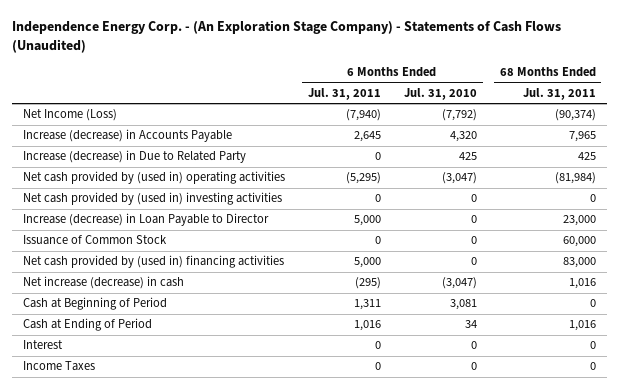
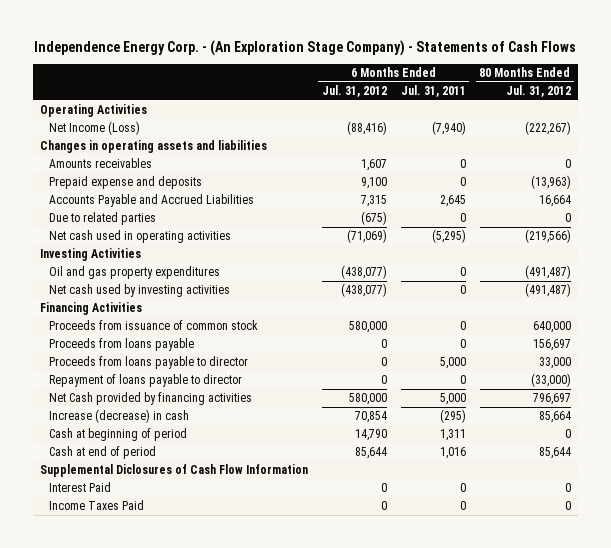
- Independence Energy Corp. - (An Exploration Stage Company) - Statements of Cash Flows (Unaudited)
+ Independence Energy Corp. - (An Exploration Stage Company) - Statements of Cash Flows
- | 6 Months Ended Jul. 31, 2011 | 6 Months Ended Jul. 31, 2010 | 68 Months Ended Jul. 31, 2011
+ | 6 Months Ended Jul. 31, 2012 | 6 Months Ended Jul. 31, 2011 | 80 Months Ended Jul. 31, 2012
+ Operating Activities
- Increase (decrease) in Accounts Payable | 2,645 | 4,320 | 7,965
- Increase (decrease) in Due to Related Party | 0 | 425 | 425
- Net cash provided by (used in) operating activities | (5,295) | (3,047) | (81,984)
- Net cash provided by (used in) investing activities | 0 | 0 | 0
- Increase (decrease) in Loan Payable to Director | 5,000 | 0 | 23,000
- Issuance of Common Stock | 0 | 0 | 60,000
- Net cash provided by (used in) financing activities | 5,000 | 0 | 83,000
- Net increase (decrease) in cash | (295) | (3,047) | 1,016
- Cash at Beginning of Period | 1,311 | 3,081 | 0
- Cash at Ending of Period | 1,016 | 34 | 1,016
- Interest | 0 | 0 | 0
- Income Taxes | 0 | 0 | 0
+ Changes in operating assets and liabilities
+ Amounts receivables | 1,607 | 0 | 0
+ Prepaid expense and deposits | 9,100 | 0 | (13,963)
+ Accounts Payable and Accrued Liabilities | 7,315 | 2,645 | 16,664
+ Due to related parties | (675) | 0 | 0
+ Net cash used in operating activities | (71,069) | (5,295) | (219,566)
+ Investing Activities
+ Oil and gas property expenditures | (438,077) | 0 | (491,487)
+ Net cash used by investing activities | (438,077) | 0 | (491,487)
+ Financing Activities
+ Proceeds from issuance of common stock | 580,000 | 0 | 640,000
+ Proceeds from loans payable | 0 | 0 | 156,697
+ Proceeds from loans payable to director | 0 | 5,000 | 33,000
+ Repayment of loans payable to director | 0 | 0 | (33,000)
+ Net Cash provided by financing activities | 580,000 | 5,000 | 796,697
+ Increase (decrease) in cash | 70,854 | (295) | 85,664
+ Cash at beginning of period | 14,790 | 1,311 | 0
+ Cash at end of period | 85,644 | 1,016 | 85,644
+ Supplemental Diclosures of Cash Flow Information
+ Interest Paid | 0 | 0 | 0
+ Income Taxes Paid | 0 | 0 | 0

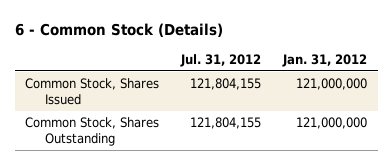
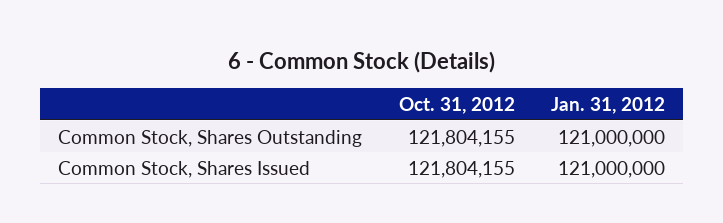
- | Jul. 31, 2012 | Jan. 31, 2012
+ | Oct. 31, 2012 | Jan. 31, 2012
moved down: Common Stock, Shares Issued | 121,804,155 | 121,000,000

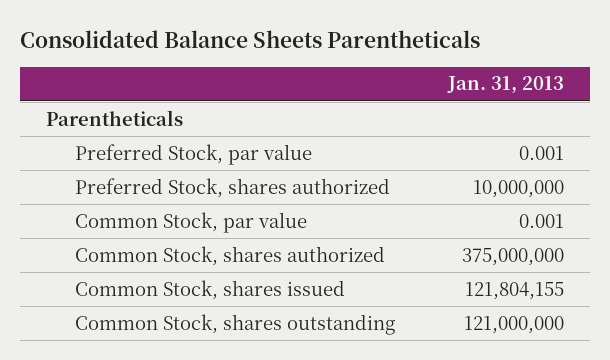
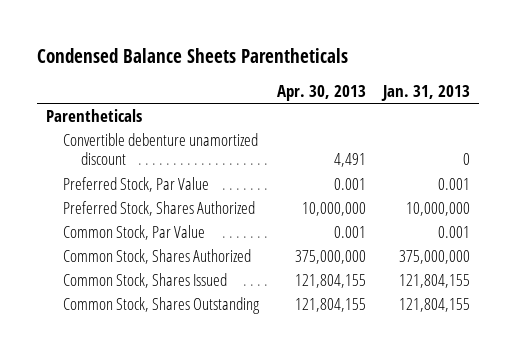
- Consolidated Balance Sheets Parentheticals
+ Condensed Balance Sheets Parentheticals
- | Jan. 31, 2013
+ | Apr. 30, 2013 | Jan. 31, 2013
- Preferred Stock, par value | 0.001
- Preferred Stock, shares authorized | 10,000,000
- Common Stock, par value | 0.001
- Common Stock, shares authorized | 375,000,000
- Common Stock, shares issued | 121,804,155
- Common Stock, shares outstanding | 121,000,000
+ Convertible debenture unamortized discount | 4,491 | 0
+ Preferred Stock, Par Value | 0.001 | 0.001
+ Preferred Stock, Shares Authorized | 10,000,000 | 10,000,000
+ Common Stock, Par Value | 0.001 | 0.001
+ Common Stock, Shares Authorized | 375,000,000 | 375,000,000
+ Common Stock, Shares Issued | 121,804,155 | 121,804,155
+ Common Stock, Shares Outstanding | 121,804,155 | 121,804,155

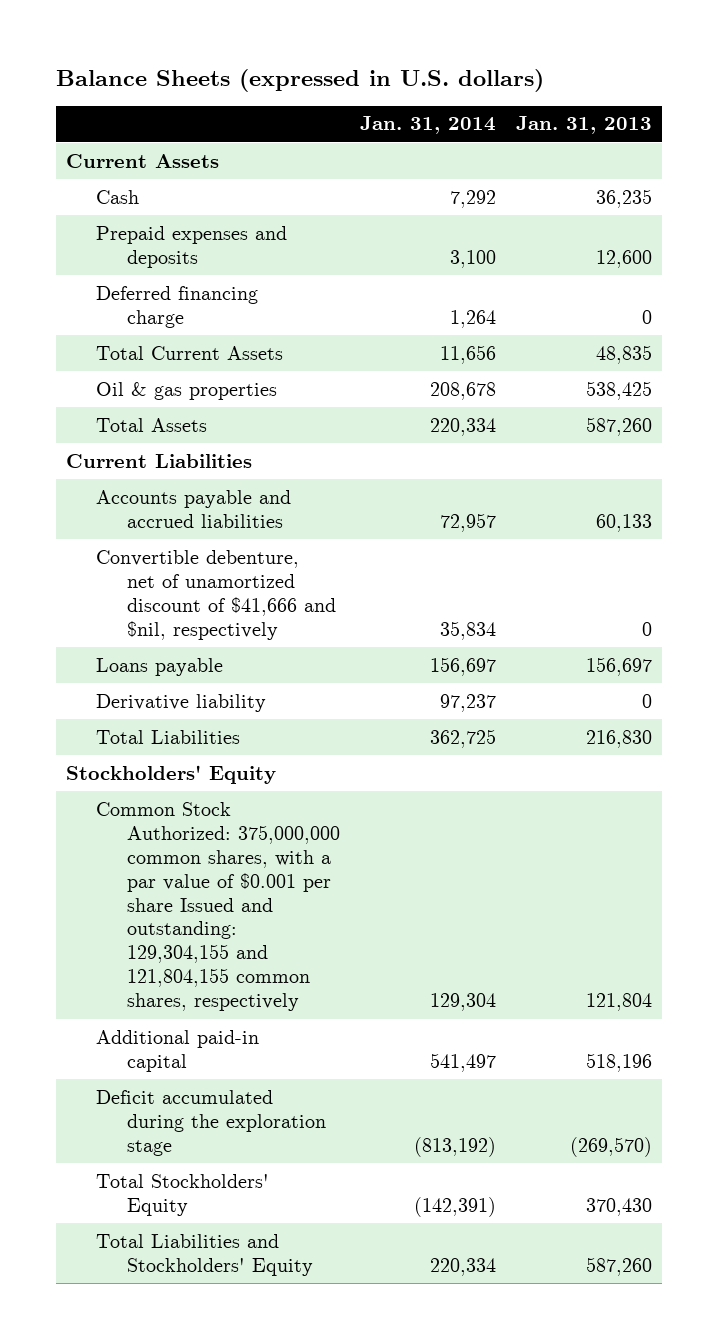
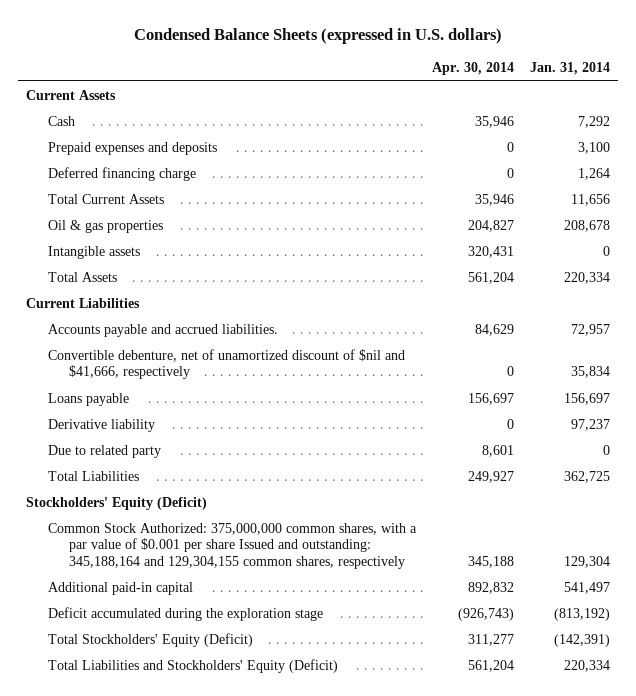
- Balance Sheets (expressed in U.S. dollars)
+ Condensed Balance Sheets (expressed in U.S. dollars)
- | Jan. 31, 2014 | Jan. 31, 2013
+ | Apr. 30, 2014 | Jan. 31, 2014
+ Intangible assets | 320,431 | 0
- Accounts payable and accrued liabilities | 72,957 | 60,133
- Convertible debenture, net of unamortized discount of $41,666 and $nil, respectively | 35,834 | 0
+ Accounts payable and accrued liabilities. | 84,629 | 72,957
+ Convertible debenture, net of unamortized discount of $nil and $41,666, respectively | 0 | 35,834
+ Due to related party | 8,601 | 0
- Stockholders' Equity
- Common Stock Authorized: 375,000,000 common shares, with a par value of $0.001 per share Issued and outstanding: 129,304,155 and 121,804,155 common shares, respectively | 129,304 | 121,804
+ Stockholders' Equity (Deficit)
+ Common Stock Authorized: 375,000,000 common shares, with a par value of $0.001 per share Issued and outstanding: 345,188,164 and 129,304,155 common shares, respectively | 345,188 | 129,304
- Total Stockholders' Equity | (142,391) | 370,430
- Total Liabilities and Stockholders' Equity | 220,334 | 587,260
+ Total Stockholders' Equity (Deficit) | 311,277 | (142,391)
+ Total Liabilities and Stockholders' Equity (Deficit) | 561,204 | 220,334

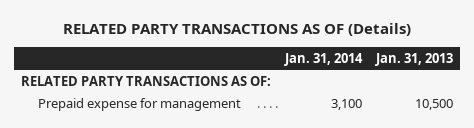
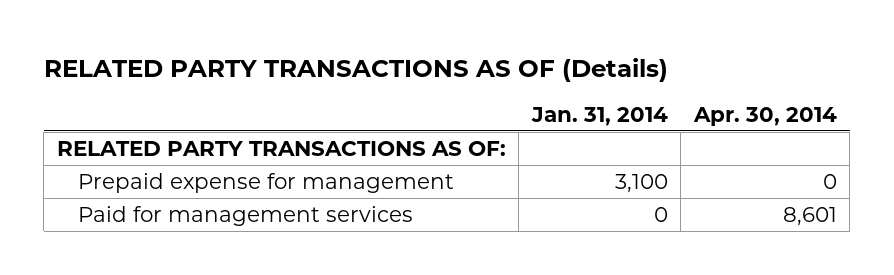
- | Jan. 31, 2014 | Jan. 31, 2013
+ | Jan. 31, 2014 | Apr. 30, 2014
+ Paid for management services | 0 | 8,601

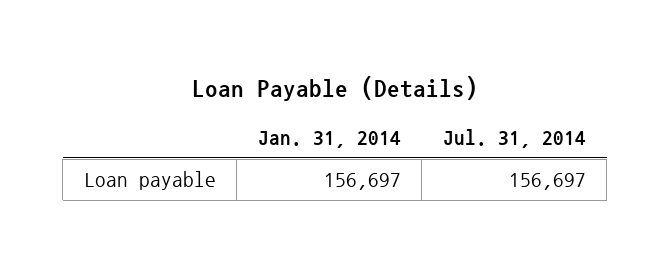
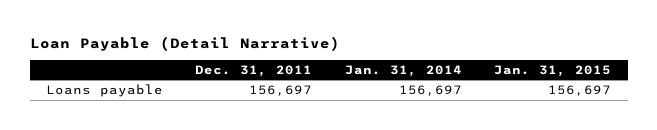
- Loan Payable (Details)
+ Loan Payable (Detail Narrative)
- | Jan. 31, 2014 | Jul. 31, 2014
+ | Dec. 31, 2011 | Jan. 31, 2014 | Jan. 31, 2015
- Loan payable | 156,697 | 156,697
+ Loans payable | 156,697 | 156,697 | 156,697

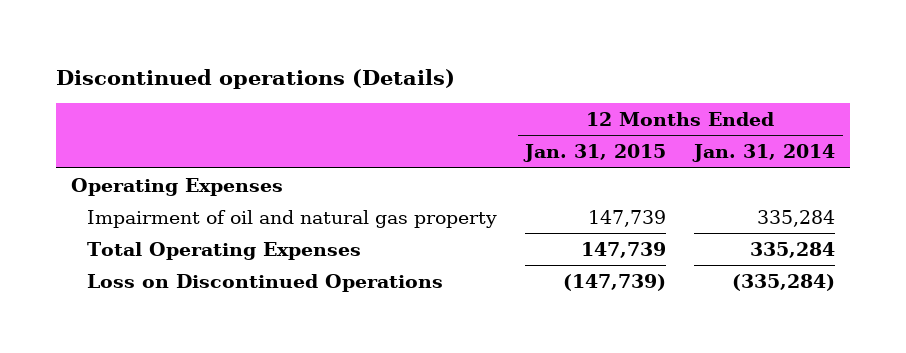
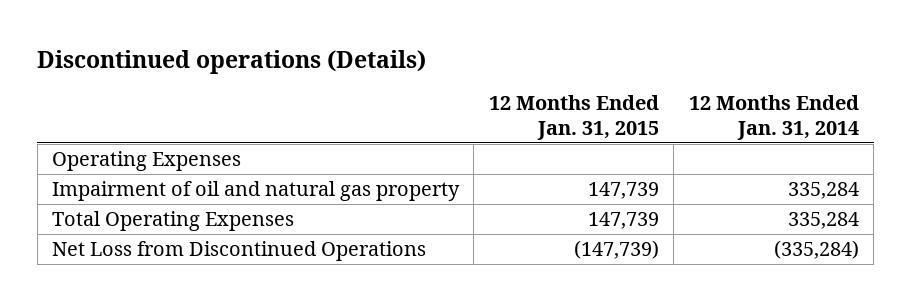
- Loss on Discontinued Operations | (147,739) | (335,284)
+ Net Loss from Discontinued Operations | (147,739) | (335,284)

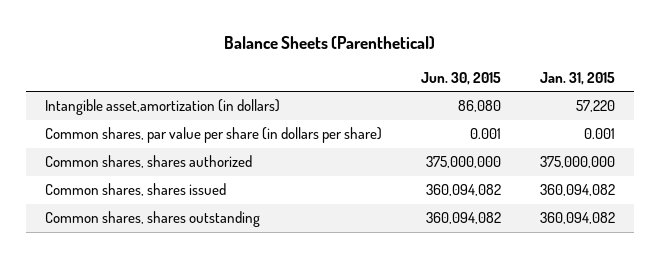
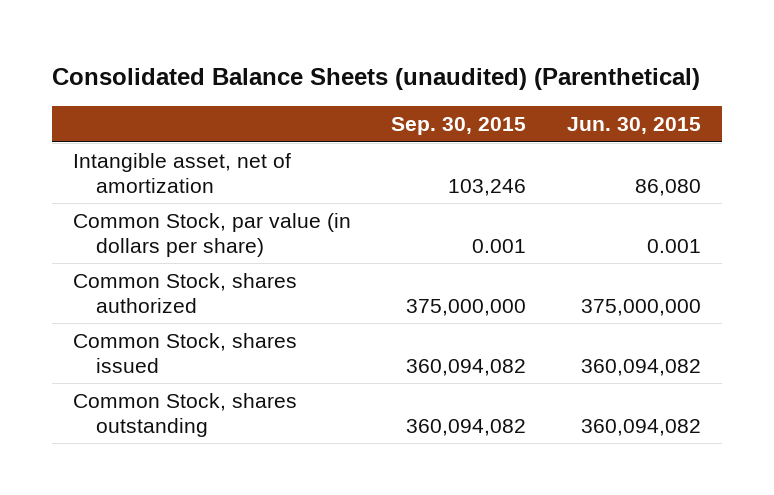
- Balance Sheets (Parenthetical)
+ Consolidated Balance Sheets (unaudited) (Parenthetical)
- | Jun. 30, 2015 | Jan. 31, 2015
+ | Sep. 30, 2015 | Jun. 30, 2015
- Intangible asset,amortization (in dollars) | 86,080 | 57,220
- Common shares, par value per share (in dollars per share) | 0.001 | 0.001
- Common shares, shares authorized | 375,000,000 | 375,000,000
- Common shares, shares issued | 360,094,082 | 360,094,082
- Common shares, shares outstanding | 360,094,082 | 360,094,082
+ Intangible asset, net of amortization | 103,246 | 86,080
+ Common Stock, par value (in dollars per share) | 0.001 | 0.001
+ Common Stock, shares authorized | 375,000,000 | 375,000,000
+ Common Stock, shares issued | 360,094,082 | 360,094,082
+ Common Stock, shares outstanding | 360,094,082 | 360,094,082

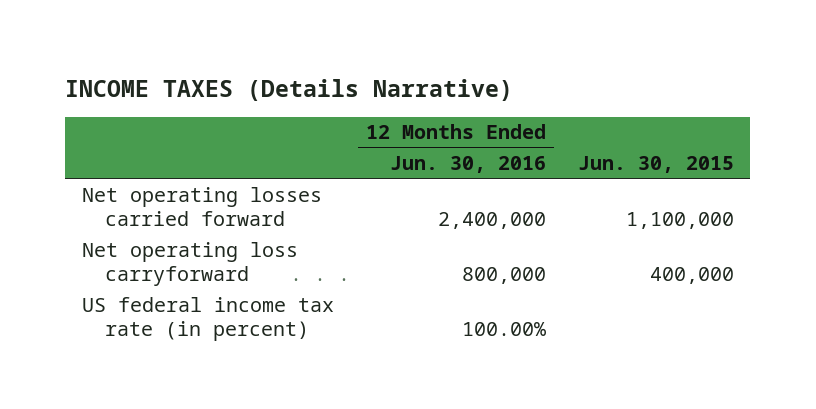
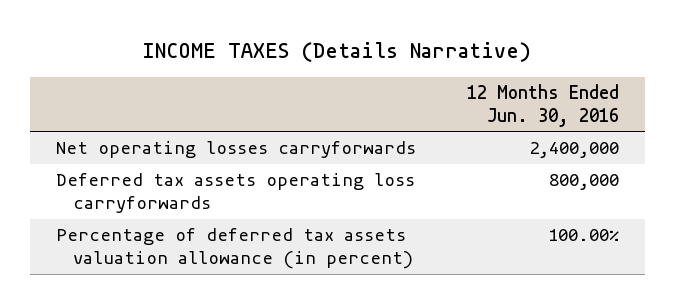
- | 12 Months Ended Jun. 30, 2016 | Jun. 30, 2015
+ | 12 Months Ended Jun. 30, 2016
- Net operating losses carried forward | 2,400,000 | 1,100,000
- Net operating loss carryforward | 800,000 | 400,000
- US federal income tax rate (in percent) | 100.00% |
+ Net operating losses carryforwards | 2,400,000
+ Deferred tax assets operating loss carryforwards | 800,000
+ Percentage of deferred tax assets valuation allowance (in percent) | 100.00%

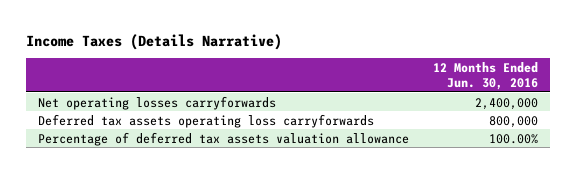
- INCOME TAXES (Details Narrative)
+ Income Taxes (Details Narrative)
- Percentage of deferred tax assets valuation allowance (in percent) | 100.00%
+ Percentage of deferred tax assets valuation allowance | 100.00%

